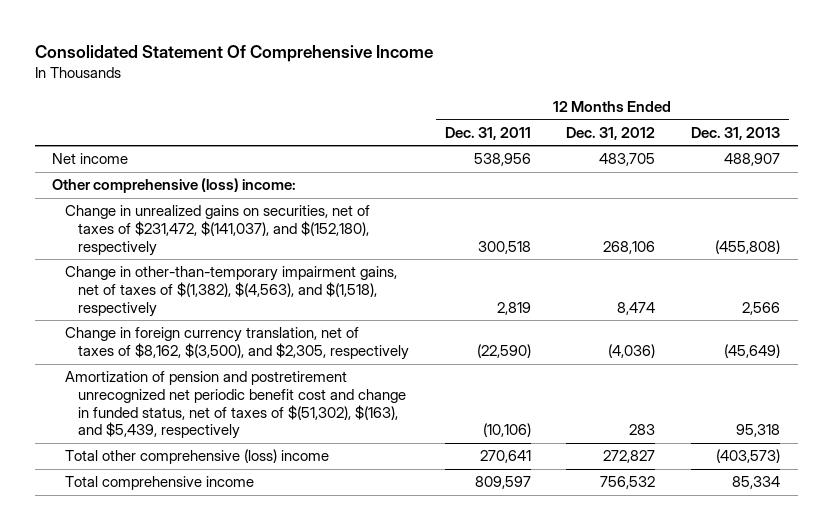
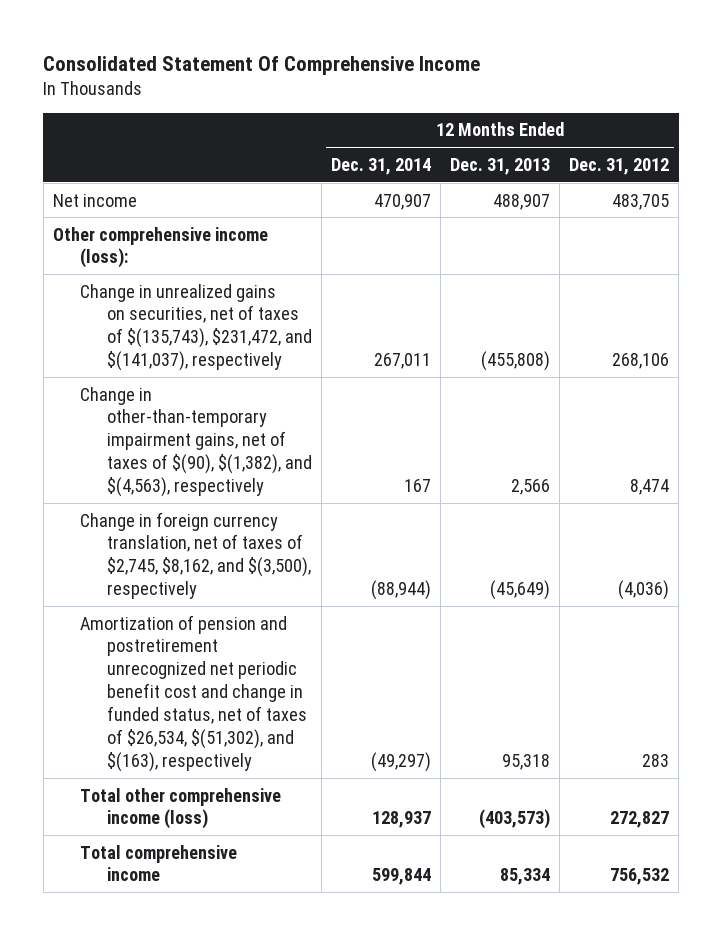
- | 12 Months Ended Dec. 31, 2011 | 12 Months Ended Dec. 31, 2012 | 12 Months Ended Dec. 31, 2013
+ | 12 Months Ended Dec. 31, 2014 | 12 Months Ended Dec. 31, 2013 | 12 Months Ended Dec. 31, 2012
- Other comprehensive (loss) income:
- Change in unrealized gains on securities, net of taxes of $231,472, $(141,037), and $(152,180), respectively | 300,518 | 268,106 | (455,808)
- Change in other-than-temporary impairment gains, net of taxes of $(1,382), $(4,563), and $(1,518), respectively | 2,819 | 8,474 | 2,566
- Change in foreign currency translation, net of taxes of $8,162, $(3,500), and $2,305, respectively | (22,590) | (4,036) | (45,649)
- Amortization of pension and postretirement unrecognized net periodic benefit cost and change in funded status, net of taxes of $(51,302), $(163), and $5,439, respectively | (10,106) | 283 | 95,318
- Total other comprehensive (loss) income | 270,641 | 272,827 | (403,573)
+ Other comprehensive income (loss):
+ Change in unrealized gains on securities, net of taxes of $(135,743), $231,472, and $(141,037), respectively | 267,011 | (455,808) | 268,106
+ Change in other-than-temporary impairment gains, net of taxes of $(90), $(1,382), and $(4,563), respectively | 167 | 2,566 | 8,474
+ Change in foreign currency translation, net of taxes of $2,745, $8,162, and $(3,500), respectively | (88,944) | (45,649) | (4,036)
+ Amortization of pension and postretirement unrecognized net periodic benefit cost and change in funded status, net of taxes of $26,534, $(51,302), and $(163), respectively | (49,297) | 95,318 | 283
+ Total other comprehensive income (loss) | 128,937 | (403,573) | 272,827

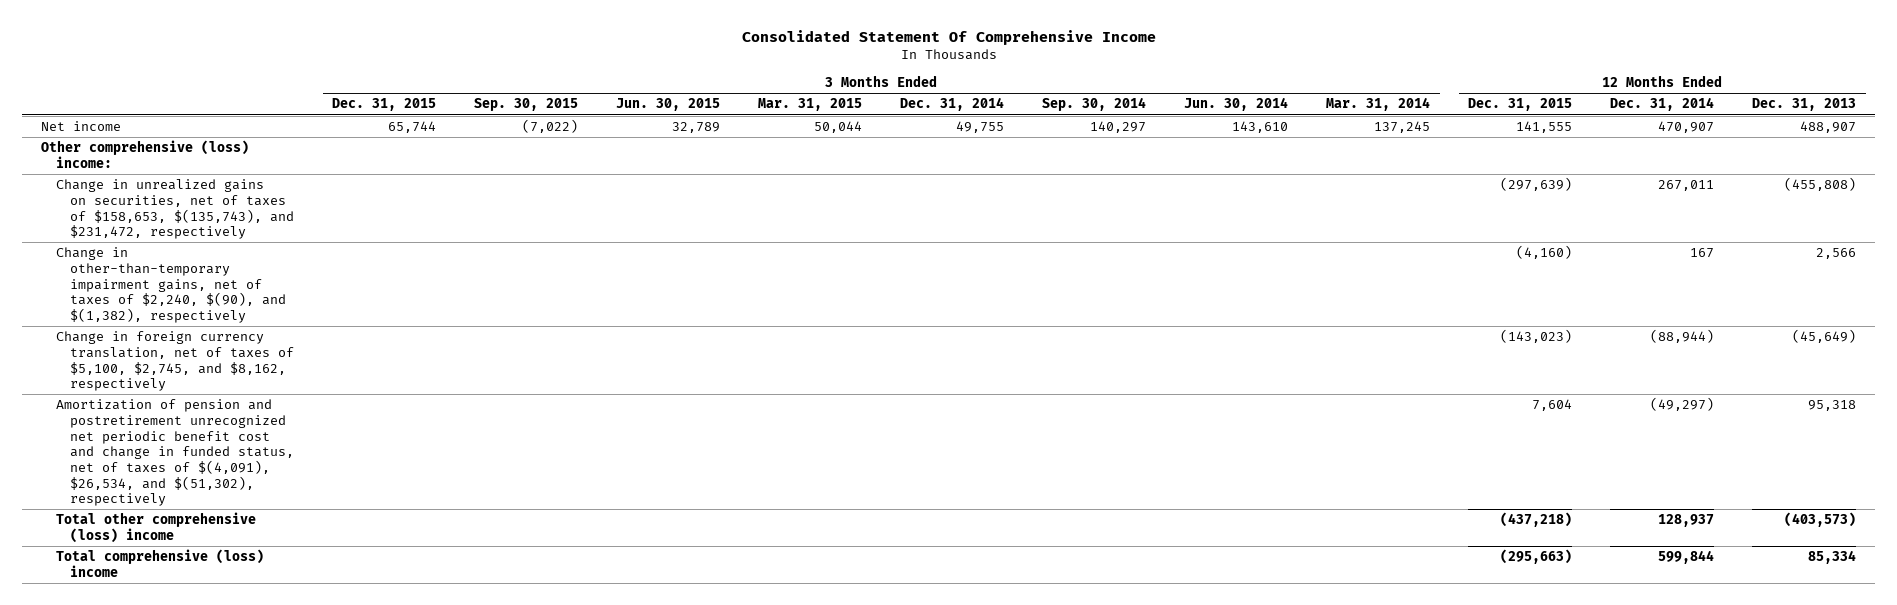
- | 12 Months Ended Dec. 31, 2014 | 12 Months Ended Dec. 31, 2013 | 12 Months Ended Dec. 31, 2012
+ | 3 Months Ended Dec. 31, 2015 | 3 Months Ended Sep. 30, 2015 | 3 Months Ended Jun. 30, 2015 | 3 Months Ended Mar. 31, 2015 | 3 Months Ended Dec. 31, 2014 | 3 Months Ended Sep. 30, 2014 | 3 Months Ended Jun. 30, 2014 | 3 Months Ended Mar. 31, 2014 | 12 Months Ended Dec. 31, 2015 | 12 Months Ended Dec. 31, 2014 | 12 Months Ended Dec. 31, 2013
- Other comprehensive income (loss):
- Change in unrealized gains on securities, net of taxes of $(135,743), $231,472, and $(141,037), respectively | 267,011 | (455,808) | 268,106
- Change in other-than-temporary impairment gains, net of taxes of $(90), $(1,382), and $(4,563), respectively | 167 | 2,566 | 8,474
- Change in foreign currency translation, net of taxes of $2,745, $8,162, and $(3,500), respectively | (88,944) | (45,649) | (4,036)
- Amortization of pension and postretirement unrecognized net periodic benefit cost and change in funded status, net of taxes of $26,534, $(51,302), and $(163), respectively | (49,297) | 95,318 | 283
- Total other comprehensive income (loss) | 128,937 | (403,573) | 272,827
- Total comprehensive income | 599,844 | 85,334 | 756,532
+ Other comprehensive (loss) income:
+ Change in unrealized gains on securities, net of taxes of $158,653, $(135,743), and $231,472, respectively | | | | | | | | | (297,639) | 267,011 | (455,808)
+ Change in other-than-temporary impairment gains, net of taxes of $2,240, $(90), and $(1,382), respectively | | | | | | | | | (4,160) | 167 | 2,566
+ Change in foreign currency translation, net of taxes of $5,100, $2,745, and $8,162, respectively | | | | | | | | | (143,023) | (88,944) | (45,649)
+ Amortization of pension and postretirement unrecognized net periodic benefit cost and change in funded status, net of taxes of $(4,091), $26,534, and $(51,302), respectively | | | | | | | | | 7,604 | (49,297) | 95,318
+ Total other comprehensive (loss) income | | | | | | | | | (437,218) | 128,937 | (403,573)
+ Total comprehensive (loss) income | | | | | | | | | (295,663) | 599,844 | 85,334

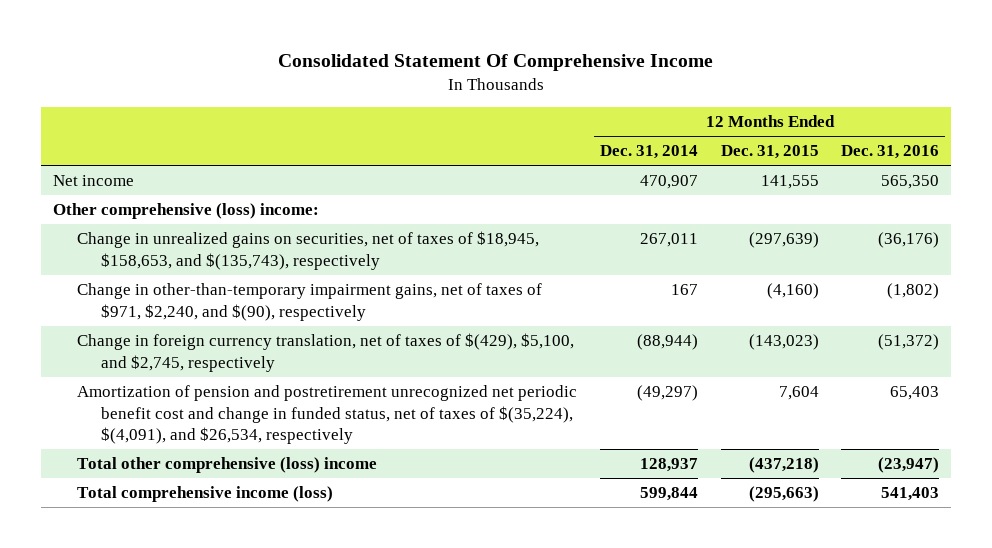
- | 3 Months Ended Dec. 31, 2015 | 3 Months Ended Sep. 30, 2015 | 3 Months Ended Jun. 30, 2015 | 3 Months Ended Mar. 31, 2015 | 3 Months Ended Dec. 31, 2014 | 3 Months Ended Sep. 30, 2014 | 3 Months Ended Jun. 30, 2014 | 3 Months Ended Mar. 31, 2014 | 12 Months Ended Dec. 31, 2015 | 12 Months Ended Dec. 31, 2014 | 12 Months Ended Dec. 31, 2013
+ | 12 Months Ended Dec. 31, 2014 | 12 Months Ended Dec. 31, 2015 | 12 Months Ended Dec. 31, 2016
- Change in unrealized gains on securities, net of taxes of $158,653, $(135,743), and $231,472, respectively | | | | | | | | | (297,639) | 267,011 | (455,808)
- Change in other-than-temporary impairment gains, net of taxes of $2,240, $(90), and $(1,382), respectively | | | | | | | | | (4,160) | 167 | 2,566
- Change in foreign currency translation, net of taxes of $5,100, $2,745, and $8,162, respectively | | | | | | | | | (143,023) | (88,944) | (45,649)
- Amortization of pension and postretirement unrecognized net periodic benefit cost and change in funded status, net of taxes of $(4,091), $26,534, and $(51,302), respectively | | | | | | | | | 7,604 | (49,297) | 95,318
+ Change in unrealized gains on securities, net of taxes of $18,945, $158,653, and $(135,743), respectively | 267,011 | (297,639) | (36,176)
+ Change in other-than-temporary impairment gains, net of taxes of $971, $2,240, and $(90), respectively | 167 | (4,160) | (1,802)
+ Change in foreign currency translation, net of taxes of $(429), $5,100, and $2,745, respectively | (88,944) | (143,023) | (51,372)
+ Amortization of pension and postretirement unrecognized net periodic benefit cost and change in funded status, net of taxes of $(35,224), $(4,091), and $26,534, respectively | (49,297) | 7,604 | 65,403
- Total comprehensive (loss) income | | | | | | | | | (295,663) | 599,844 | 85,334
+ Total comprehensive income (loss) | 599,844 | (295,663) | 541,403

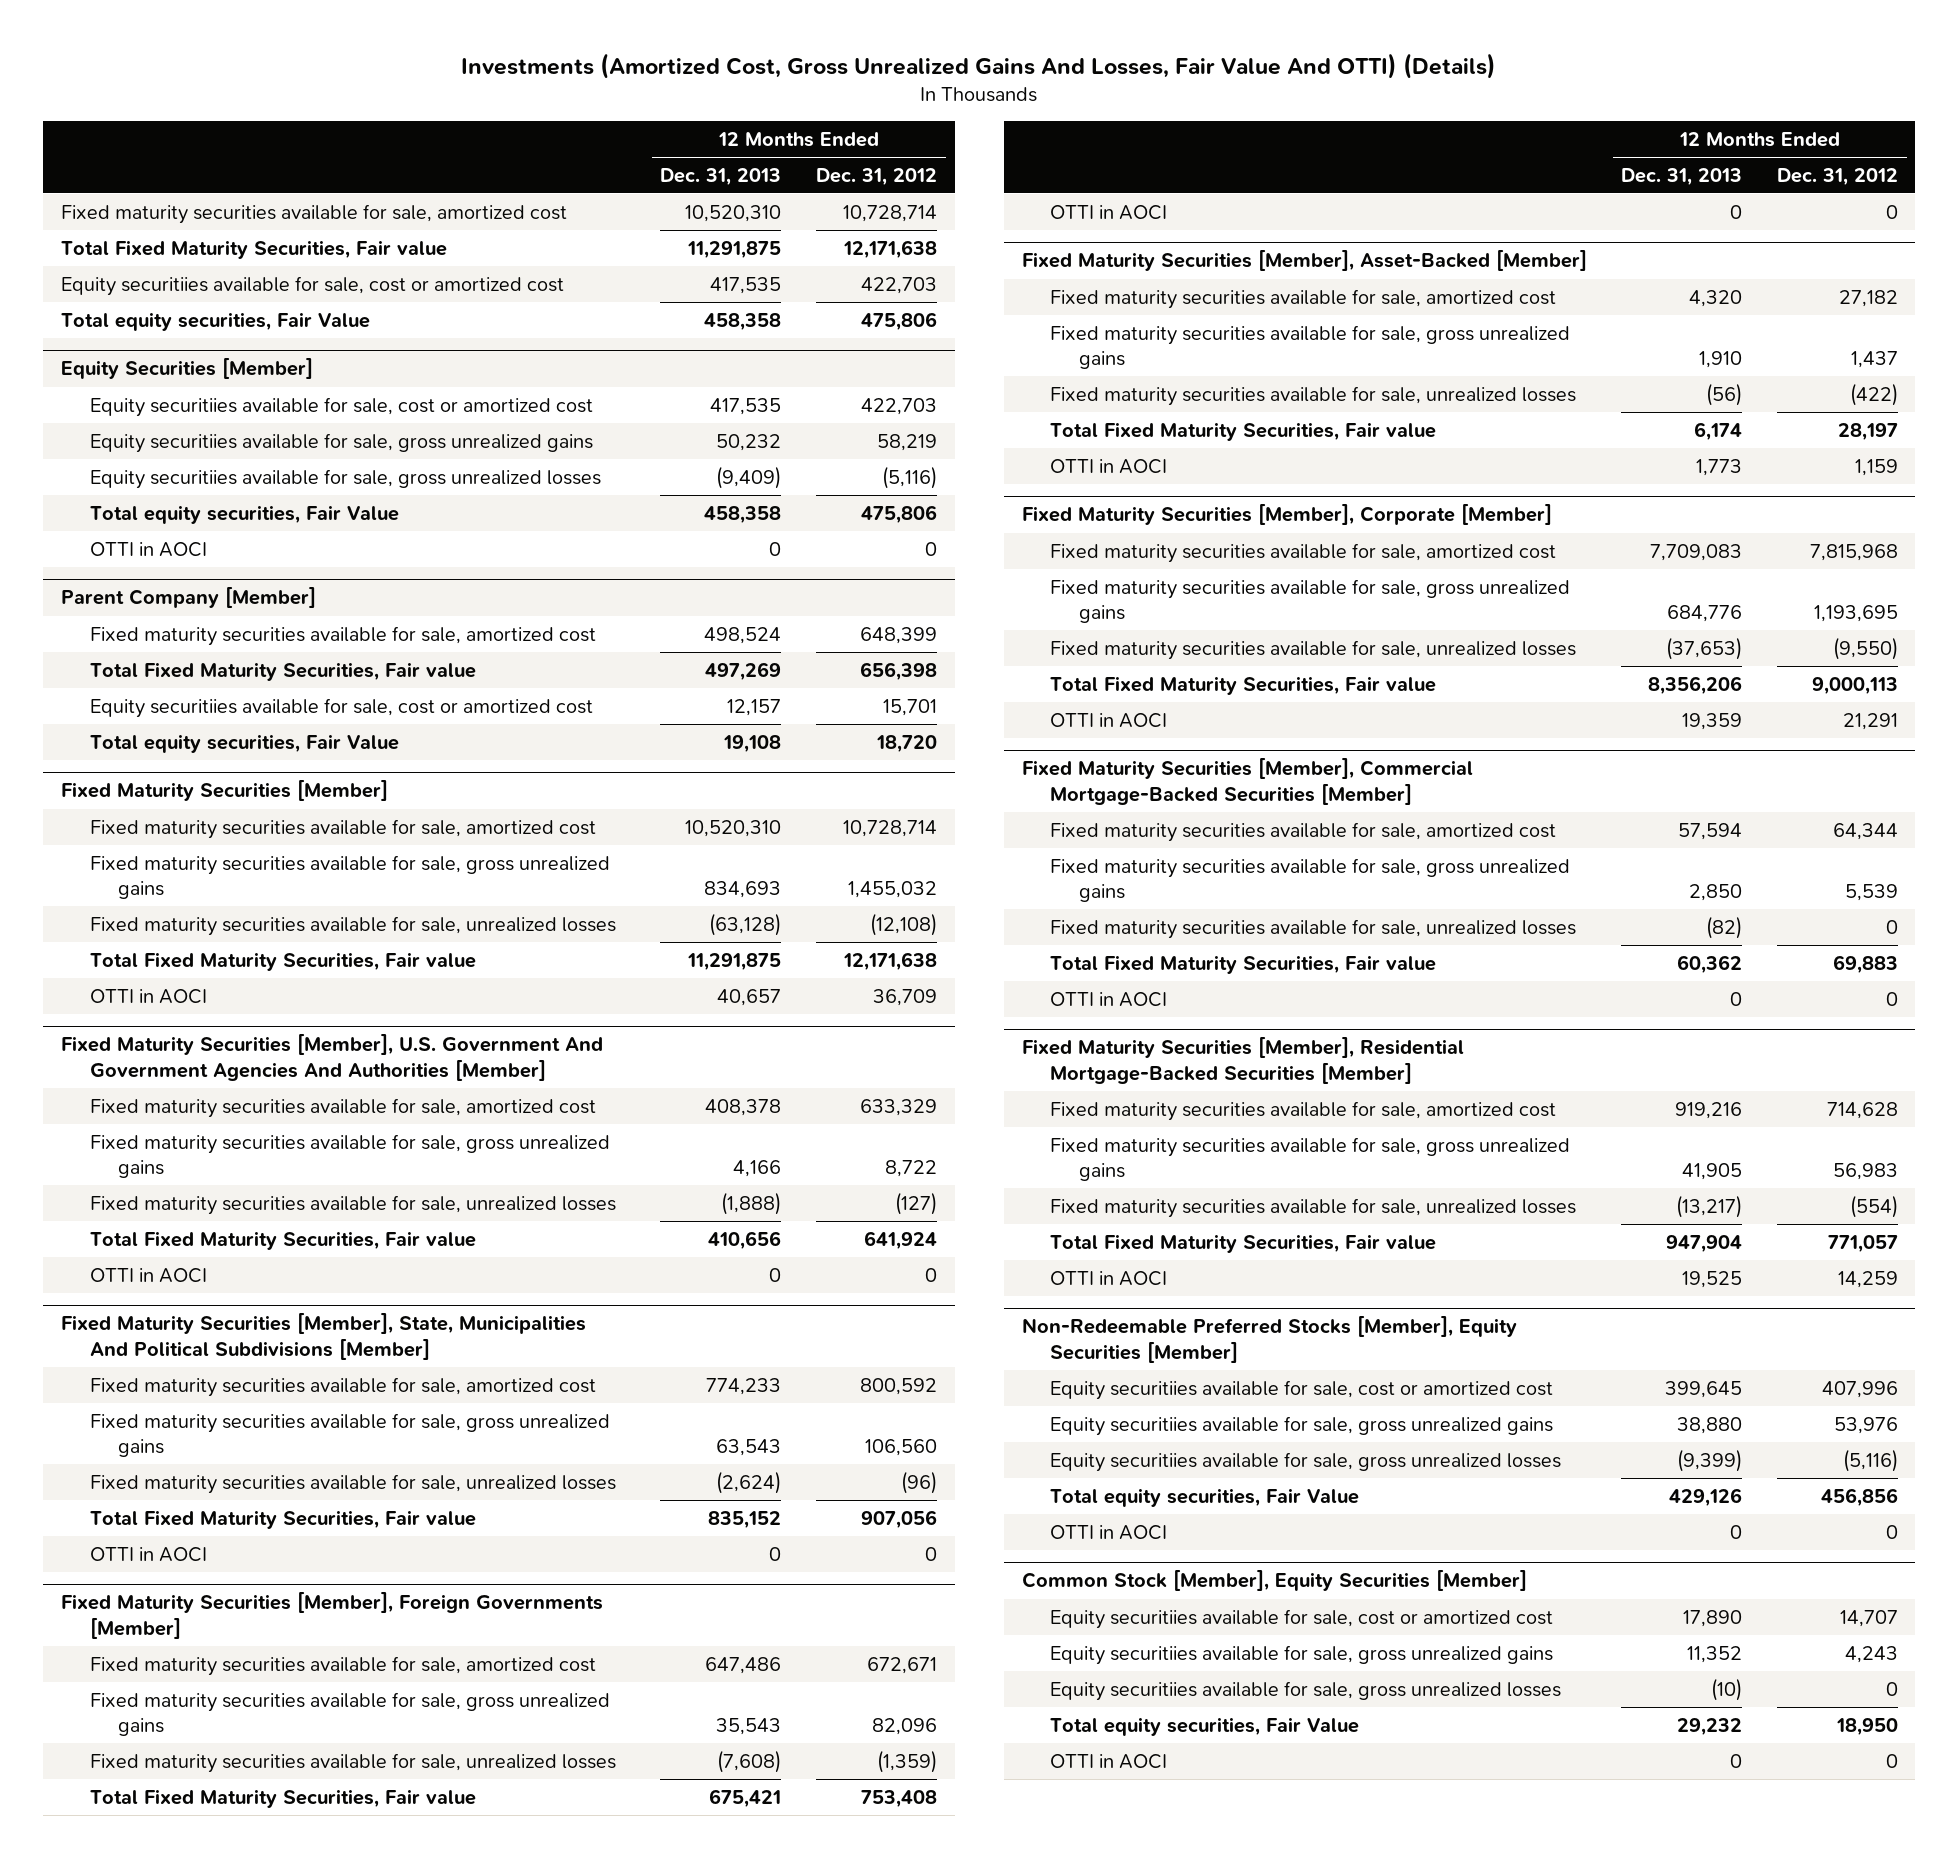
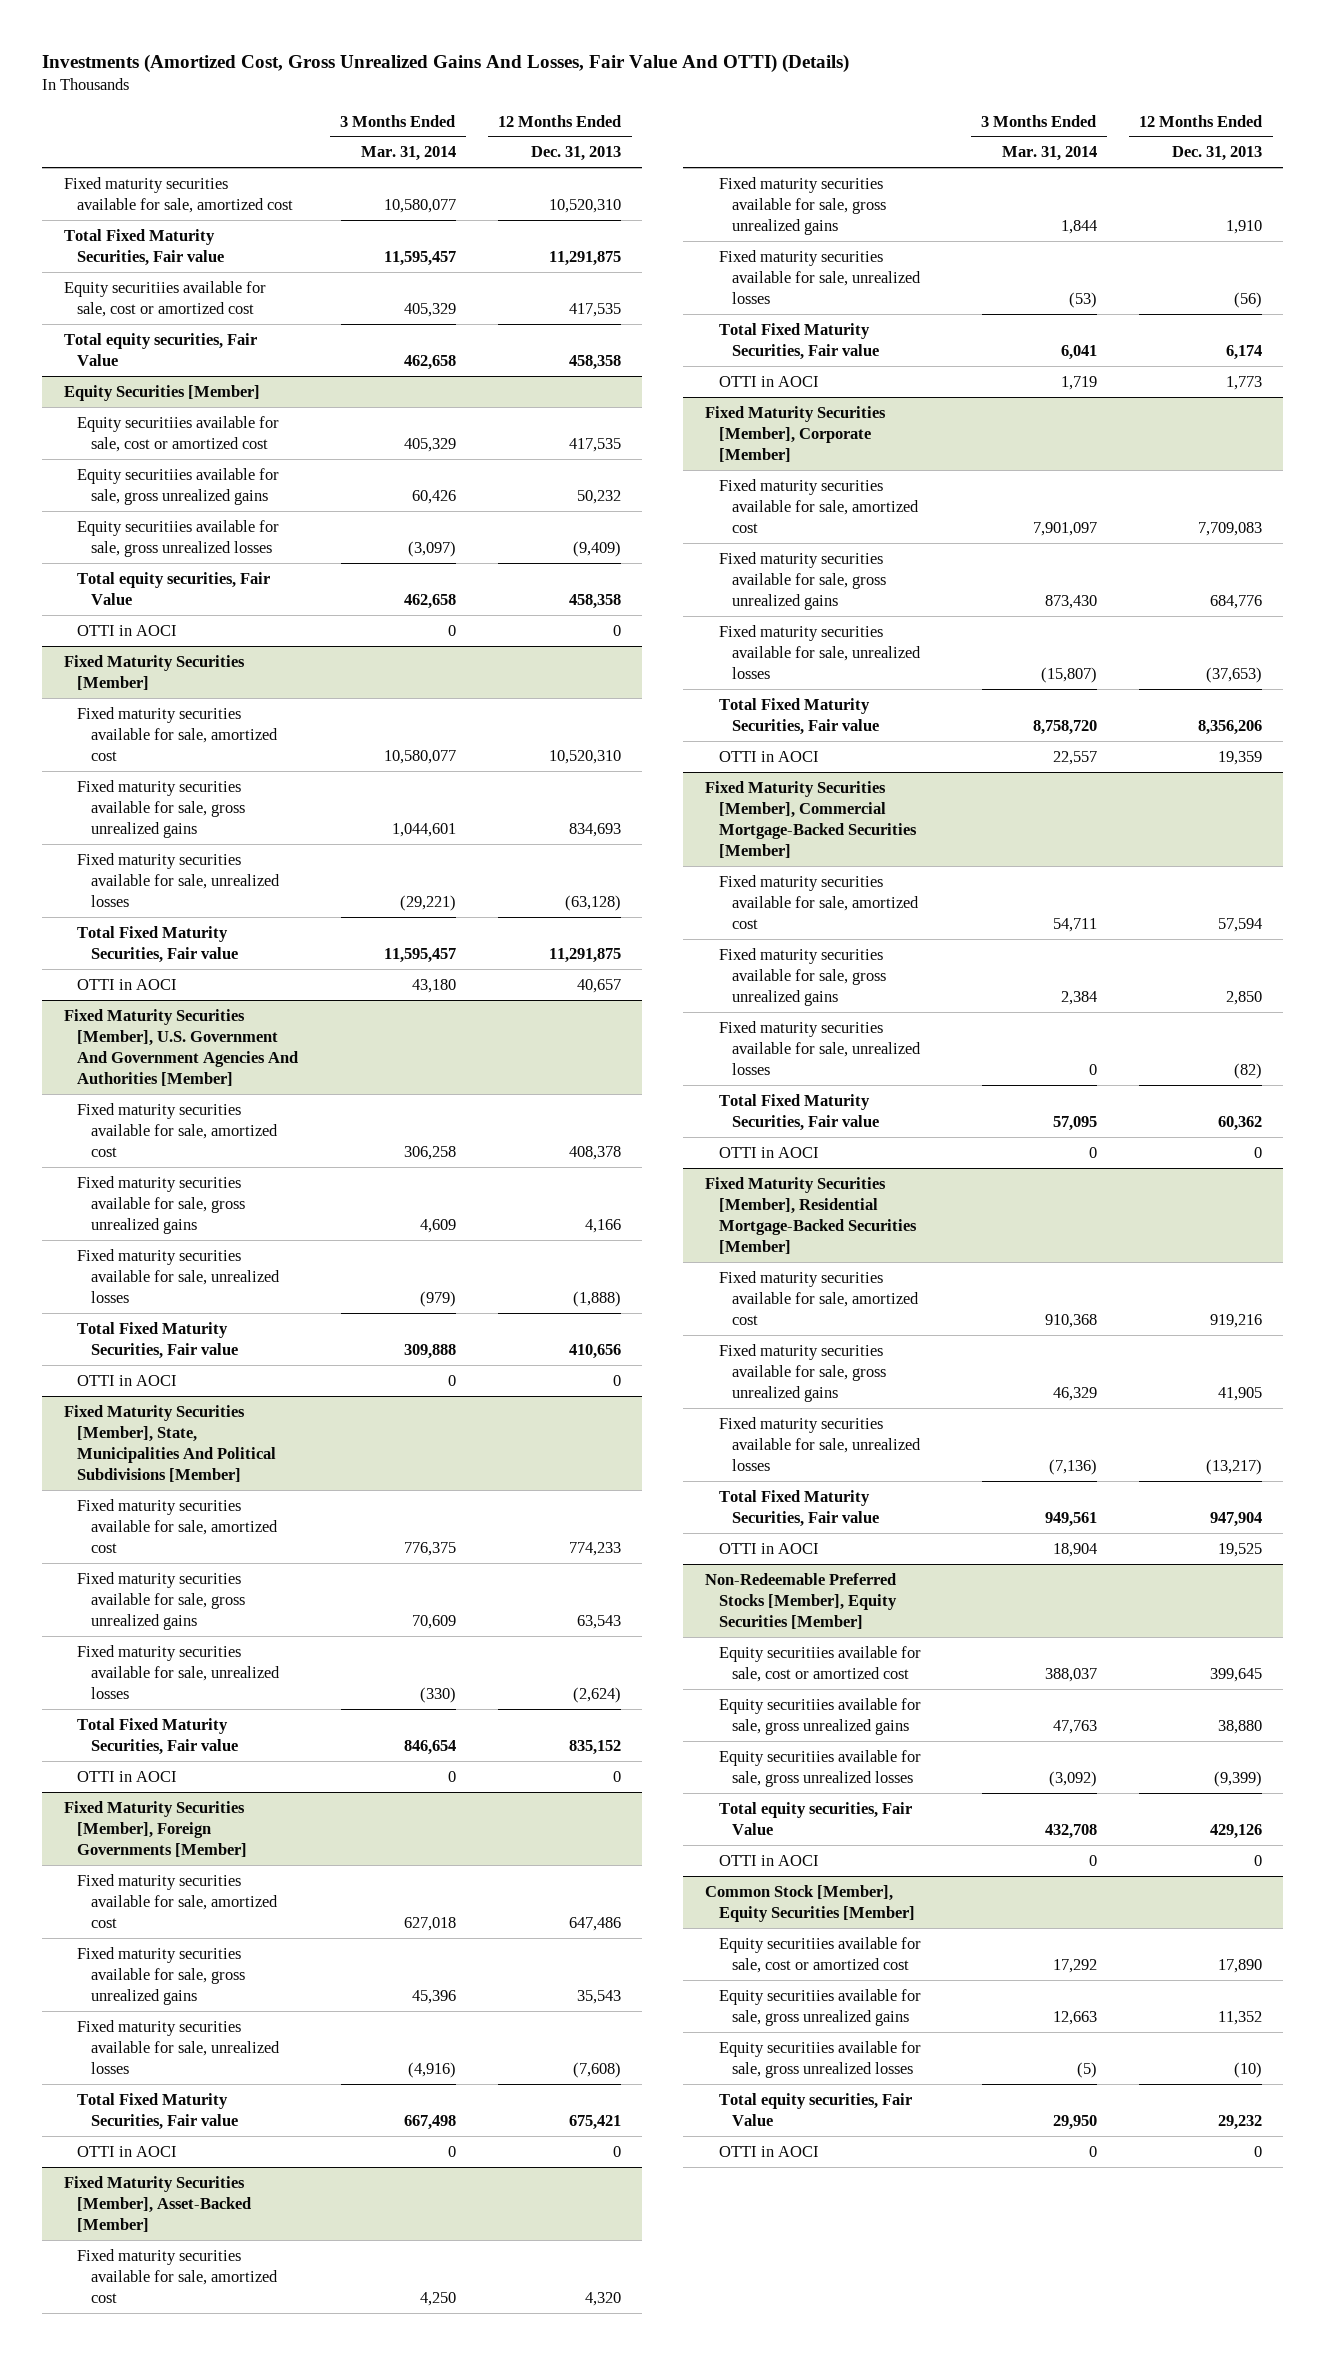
- | 12 Months Ended Dec. 31, 2013 | 12 Months Ended Dec. 31, 2012
+ | 3 Months Ended Mar. 31, 2014 | 12 Months Ended Dec. 31, 2013
- Parent Company [Member]
- Fixed maturity securities available for sale, amortized cost | 498,524 | 648,399
- Total Fixed Maturity Securities, Fair value | 497,269 | 656,398
- Equity securitiies available for sale, cost or amortized cost | 12,157 | 15,701
- Total equity securities, Fair Value | 19,108 | 18,720

